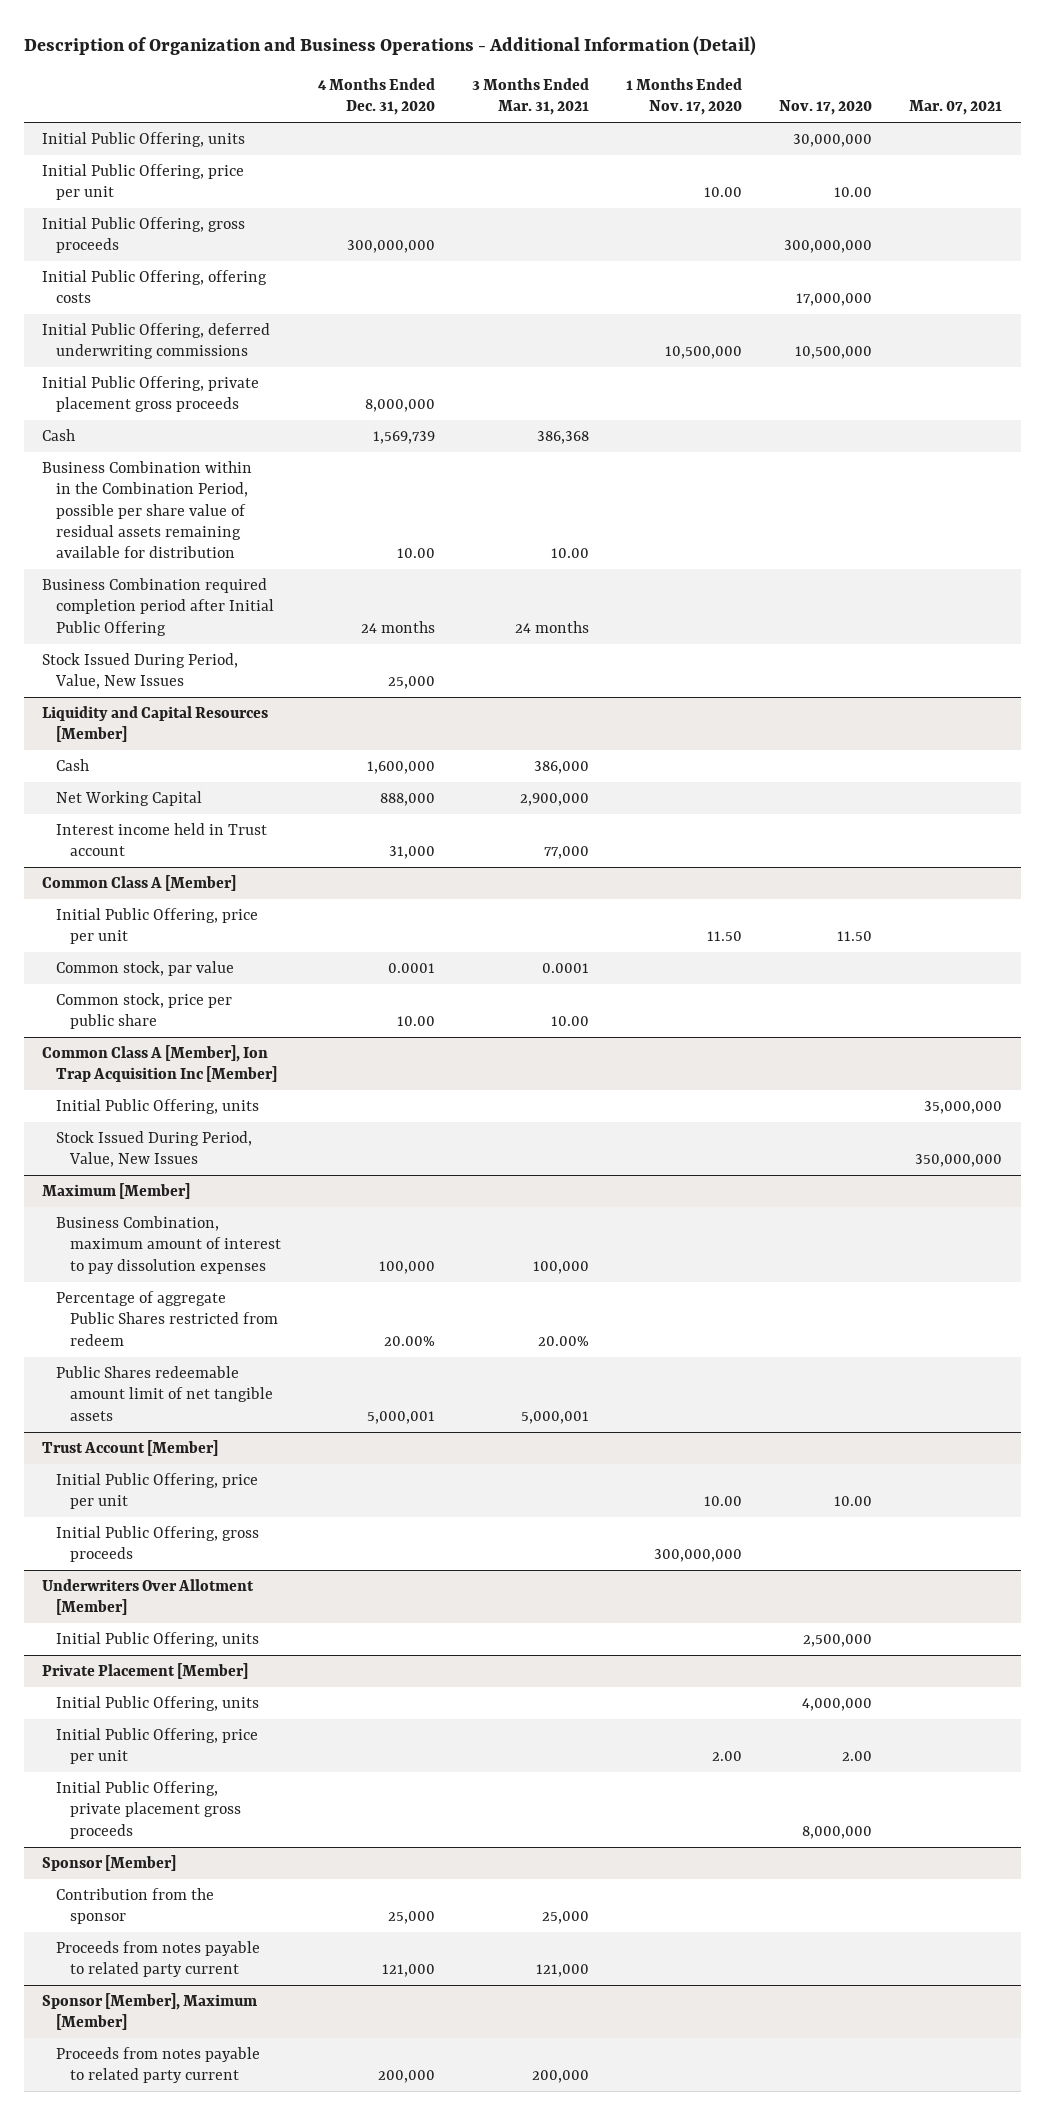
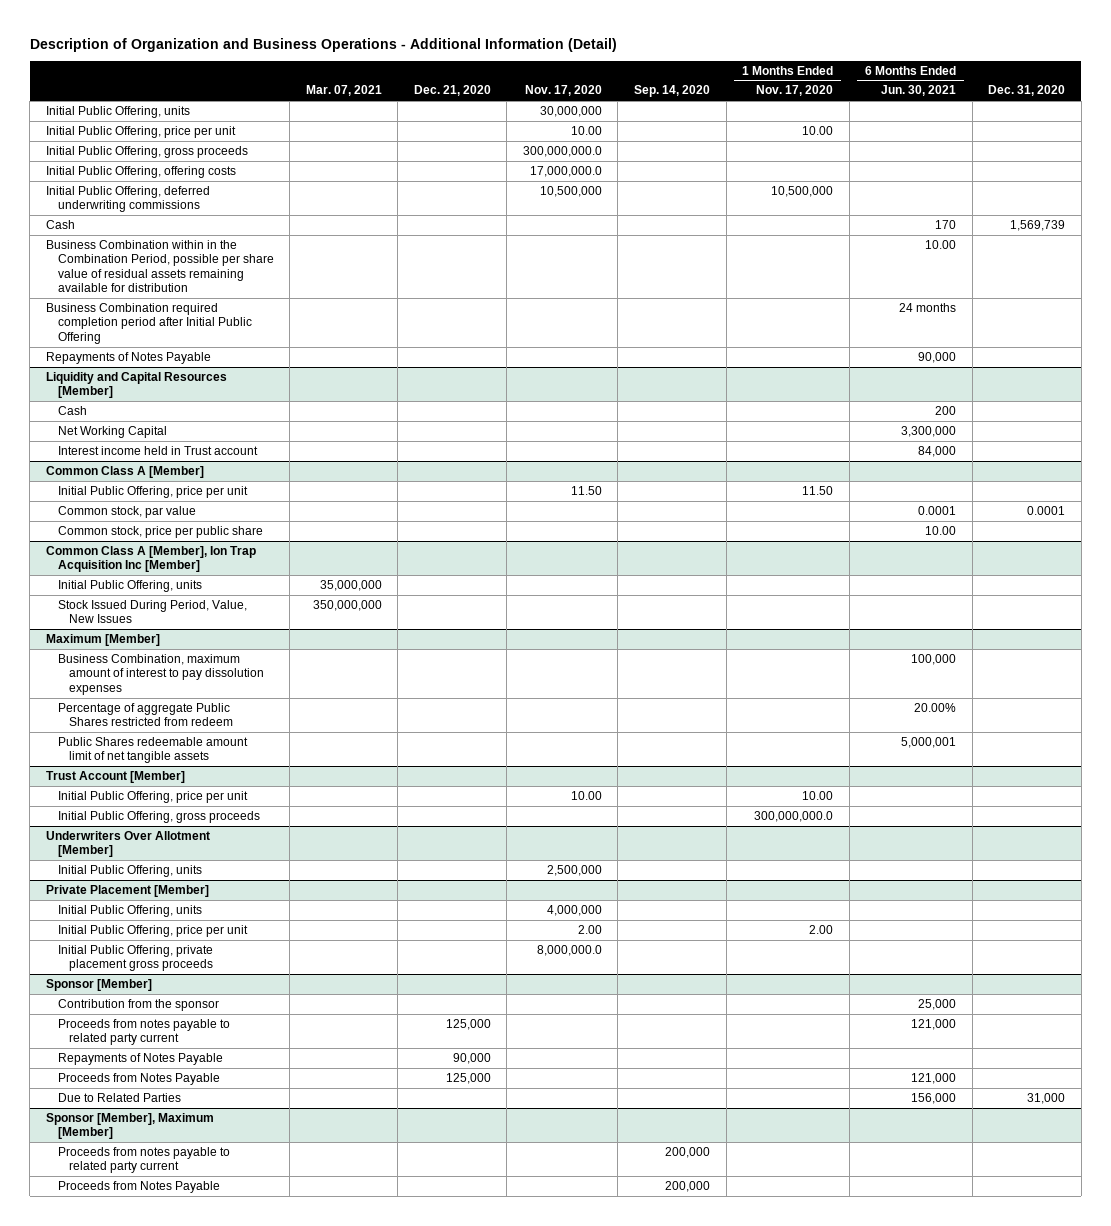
- | 4 Months Ended Dec. 31, 2020 | 3 Months Ended Mar. 31, 2021 | 1 Months Ended Nov. 17, 2020 | Nov. 17, 2020 | Mar. 07, 2021
+ | Mar. 07, 2021 | Dec. 21, 2020 | Nov. 17, 2020 | Sep. 14, 2020 | 1 Months Ended Nov. 17, 2020 | 6 Months Ended Jun. 30, 2021 | Dec. 31, 2020
- Initial Public Offering, gross proceeds | 300,000,000 | | | 300,000,000 |
- Initial Public Offering, offering costs | | | | 17,000,000 |
+ Initial Public Offering, gross proceeds | | | 300,000,000.0 | | | |
+ Initial Public Offering, offering costs | | | 17,000,000.0 | | | |
- Initial Public Offering, private placement gross proceeds | 8,000,000 | | | |
- Stock Issued During Period, Value, New Issues | 25,000 | | | |
+ Repayments of Notes Payable | | | | | | 90,000 |
@ Trust Account [Member]
- Initial Public Offering, gross proceeds | | | 300,000,000 | |
+ Initial Public Offering, gross proceeds | | | | | 300,000,000.0 | |
@ Private Placement [Member]
- Initial Public Offering, private placement gross proceeds | | | | 8,000,000 |
+ Initial Public Offering, private placement gross proceeds | | | 8,000,000.0 | | | |
@ Sponsor [Member]
+ Repayments of Notes Payable | | 90,000 | | | | |
+ Proceeds from Notes Payable | | 125,000 | | | | 121,000 |
+ Due to Related Parties | | | | | | 156,000 | 31,000
@ Sponsor [Member], Maximum [Member]
+ Proceeds from Notes Payable | | | | 200,000 | | |

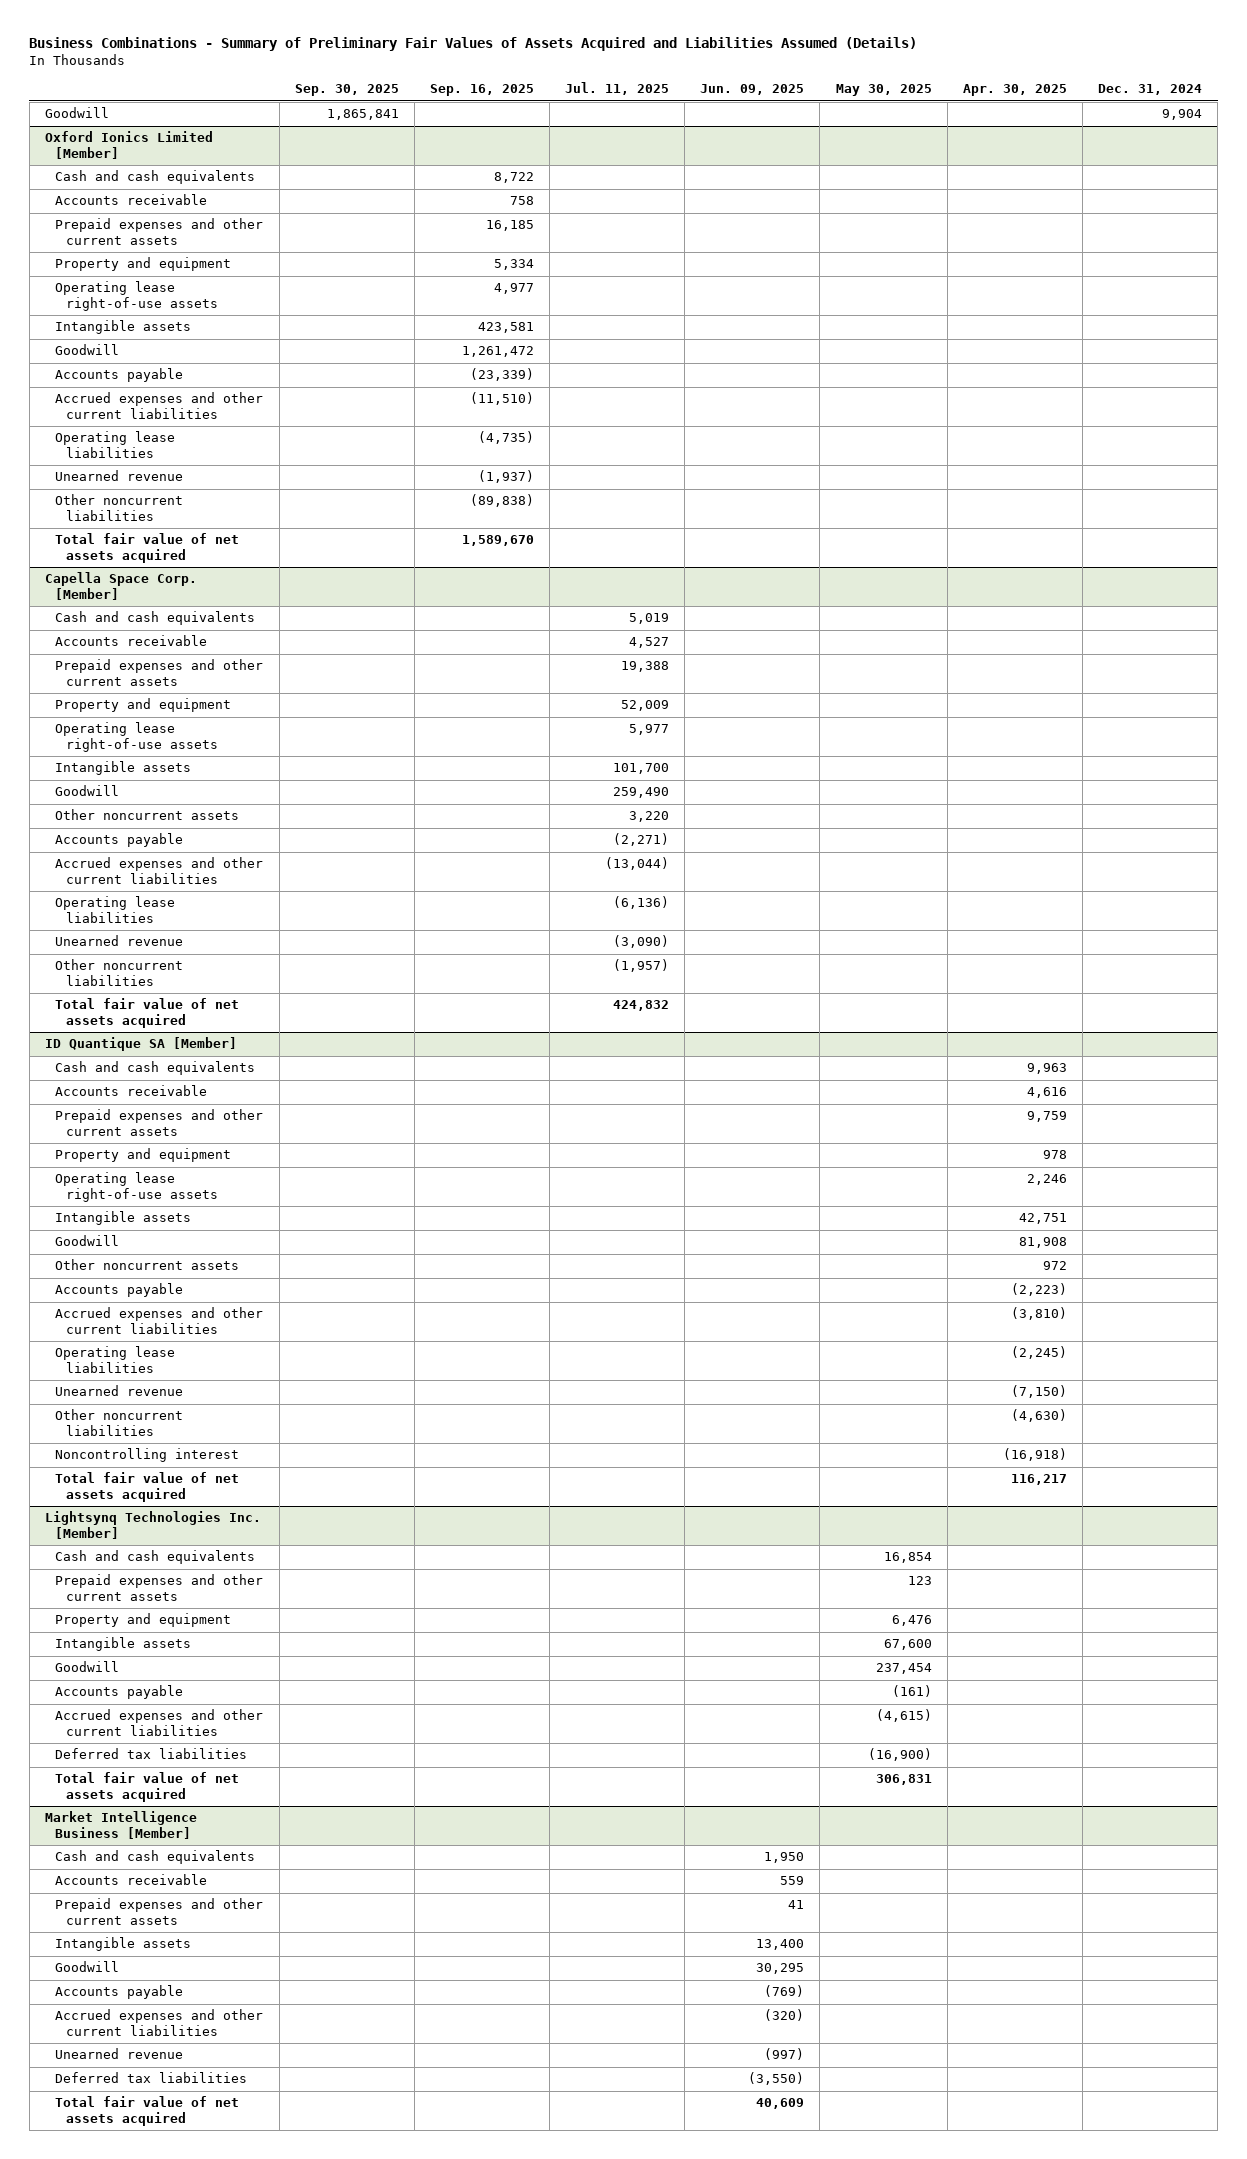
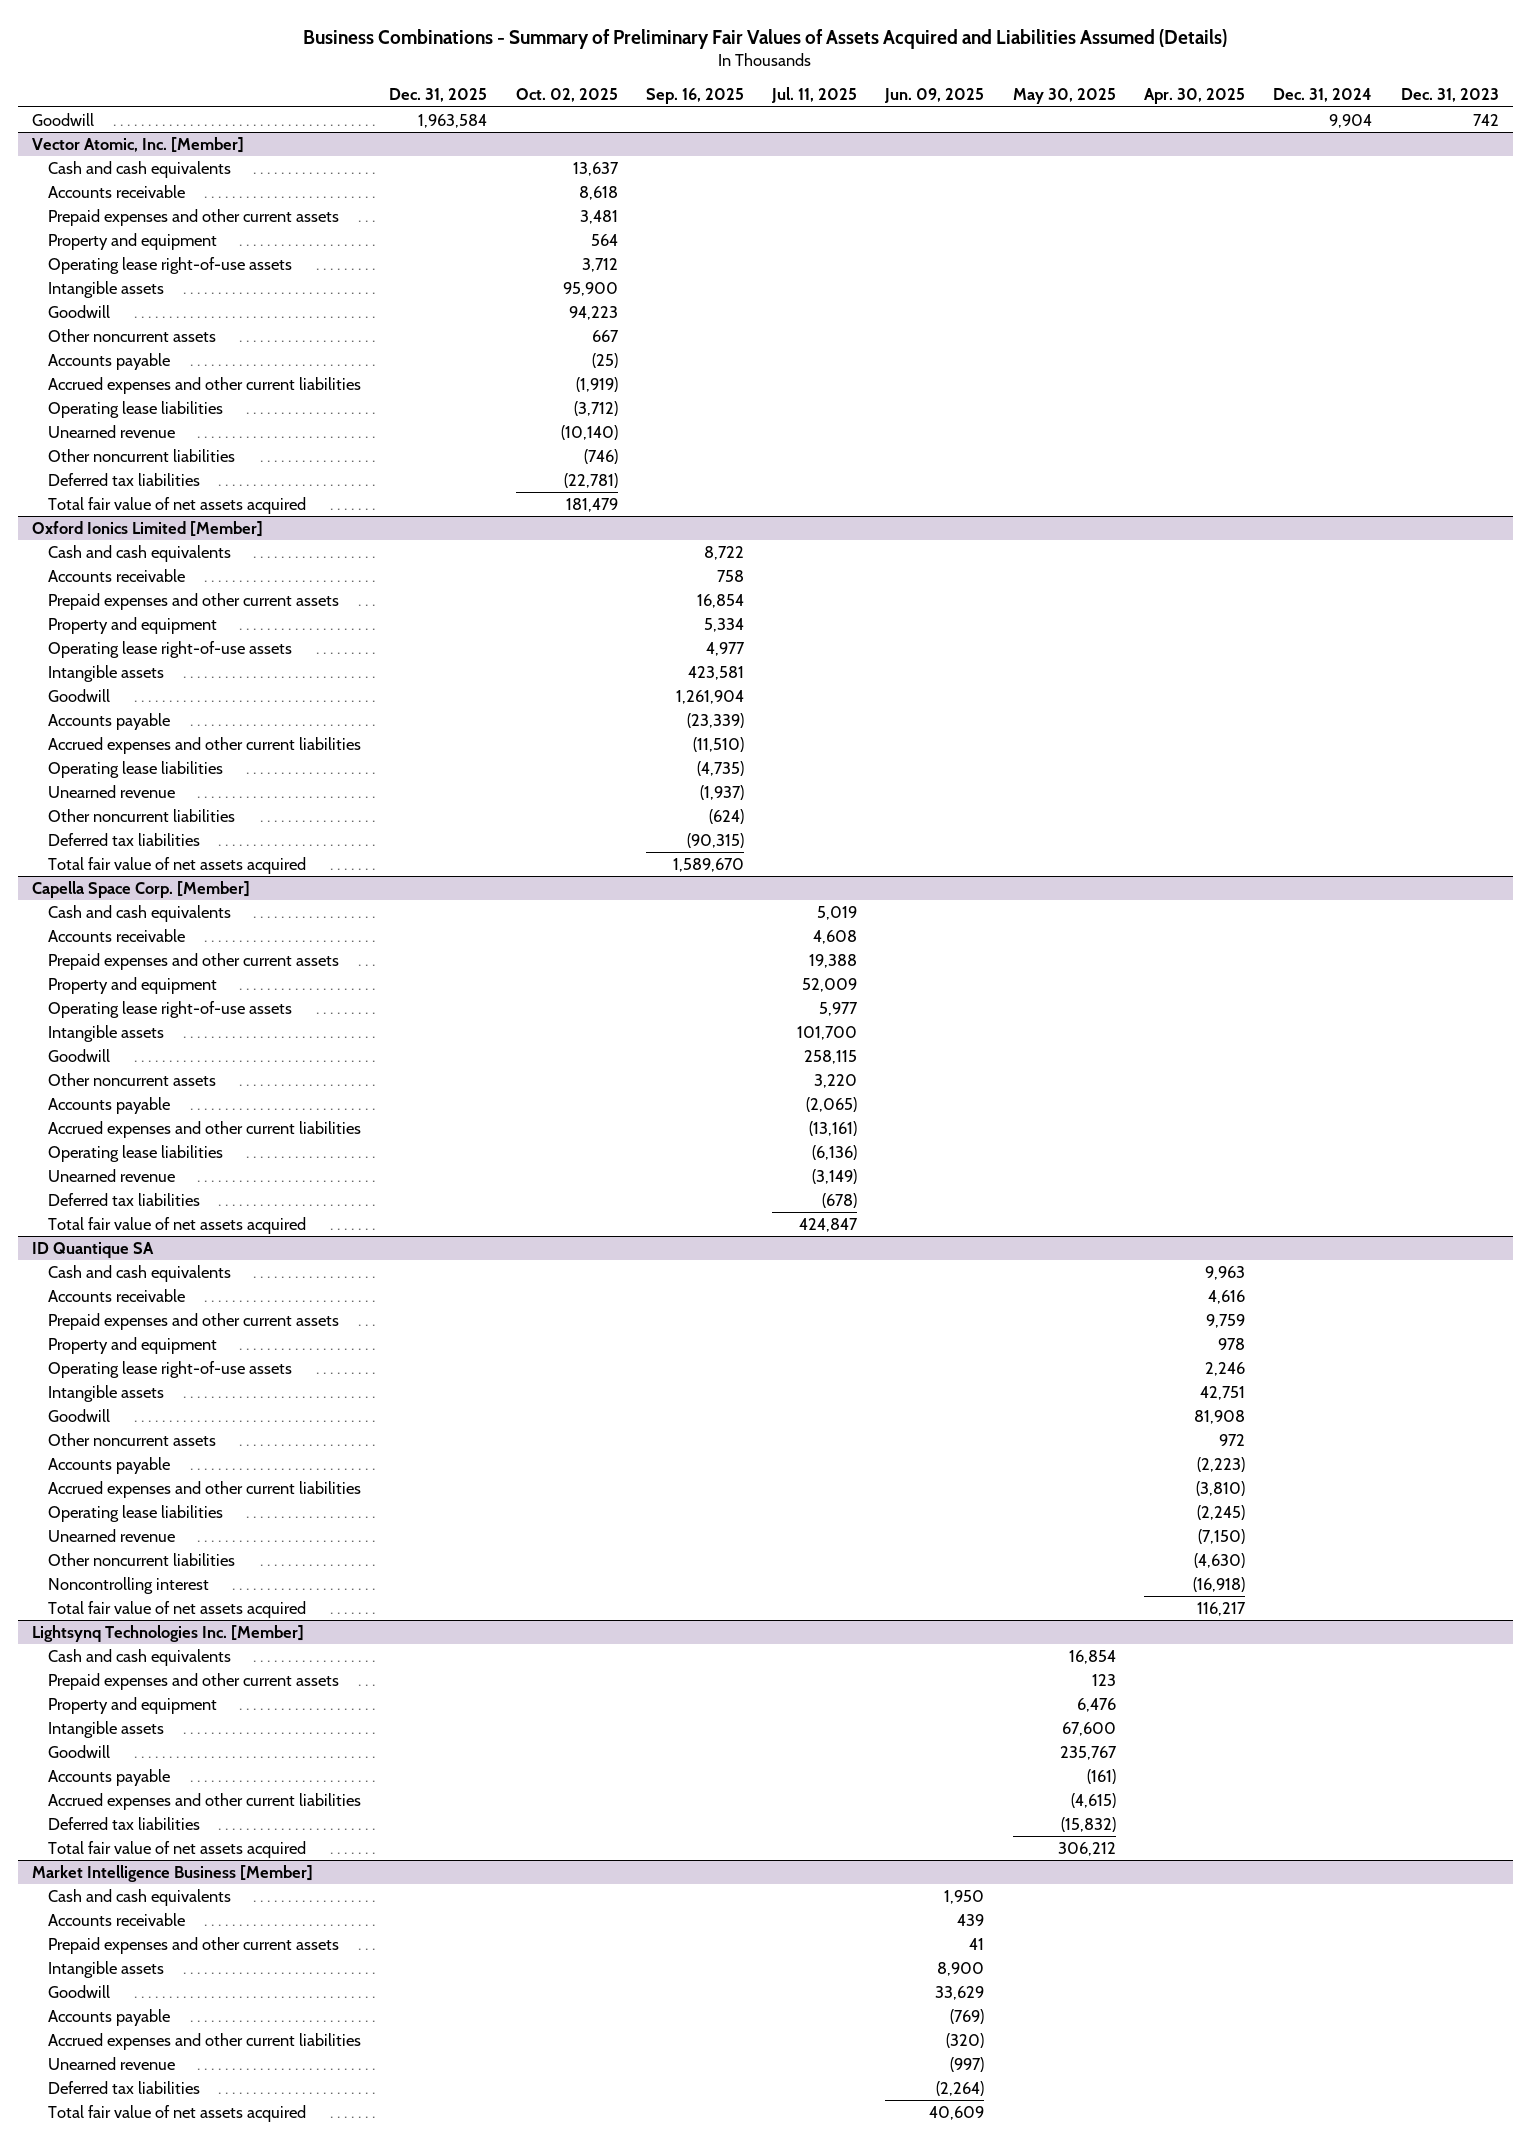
- | Sep. 30, 2025 | Sep. 16, 2025 | Jul. 11, 2025 | Jun. 09, 2025 | May 30, 2025 | Apr. 30, 2025 | Dec. 31, 2024
+ | Dec. 31, 2025 | Oct. 02, 2025 | Sep. 16, 2025 | Jul. 11, 2025 | Jun. 09, 2025 | May 30, 2025 | Apr. 30, 2025 | Dec. 31, 2024 | Dec. 31, 2023
+ Vector Atomic, Inc. [Member]
+ Cash and cash equivalents | | 13,637 | | | | | | |
+ Accounts receivable | | 8,618 | | | | | | |
+ Prepaid expenses and other current assets | | 3,481 | | | | | | |
+ Property and equipment | | 564 | | | | | | |
+ Operating lease right-of-use assets | | 3,712 | | | | | | |
+ Intangible assets | | 95,900 | | | | | | |
+ Goodwill | | 94,223 | | | | | | |
+ Other noncurrent assets | | 667 | | | | | | |
+ Accounts payable | | (25) | | | | | | |
+ Accrued expenses and other current liabilities | | (1,919) | | | | | | |
+ Operating lease liabilities | | (3,712) | | | | | | |
+ Unearned revenue | | (10,140) | | | | | | |
+ Other noncurrent liabilities | | (746) | | | | | | |
+ Deferred tax liabilities | | (22,781) | | | | | | |
+ Total fair value of net assets acquired | | 181,479 | | | | | | |
@ Oxford Ionics Limited [Member]
- Prepaid expenses and other current assets | | 16,185 | | | | |
+ Prepaid expenses and other current assets | | | 16,854 | | | | | |
- Goodwill | | 1,261,472 | | | | |
+ Goodwill | | | 1,261,904 | | | | | |
- Other noncurrent liabilities | | (89,838) | | | | |
+ Other noncurrent liabilities | | | (624) | | | | | |
+ Deferred tax liabilities | | | (90,315) | | | | | |
@ Capella Space Corp. [Member]
- Accounts receivable | | | 4,527 | | | |
+ Accounts receivable | | | | 4,608 | | | | |
- Goodwill | | | 259,490 | | | |
+ Goodwill | | | | 258,115 | | | | |
- Accounts payable | | | (2,271) | | | |
- Accrued expenses and other current liabilities | | | (13,044) | | | |
+ Accounts payable | | | | (2,065) | | | | |
+ Accrued expenses and other current liabilities | | | | (13,161) | | | | |
- Unearned revenue | | | (3,090) | | | |
- Other noncurrent liabilities | | | (1,957) | | | |
- Total fair value of net assets acquired | | | 424,832 | | | |
- ID Quantique SA [Member]
@ Capella Space Corp. [Member]
+ Unearned revenue | | | | (3,149) | | | | |
+ Deferred tax liabilities | | | | (678) | | | | |
+ Total fair value of net assets acquired | | | | 424,847 | | | | |
+ ID Quantique SA
@ Lightsynq Technologies Inc. [Member]
- Goodwill | | | | | 237,454 | |
+ Goodwill | | | | | | 235,767 | | |
- Deferred tax liabilities | | | | | (16,900) | |
- Total fair value of net assets acquired | | | | | 306,831 | |
+ Deferred tax liabilities | | | | | | (15,832) | | |
+ Total fair value of net assets acquired | | | | | | 306,212 | | |
@ Market Intelligence Business [Member]
- Accounts receivable | | | | 559 | | |
+ Accounts receivable | | | | | 439 | | | |
- Intangible assets | | | | 13,400 | | |
- Goodwill | | | | 30,295 | | |
+ Intangible assets | | | | | 8,900 | | | |
+ Goodwill | | | | | 33,629 | | | |
- Deferred tax liabilities | | | | (3,550) | | |
+ Deferred tax liabilities | | | | | (2,264) | | | |

